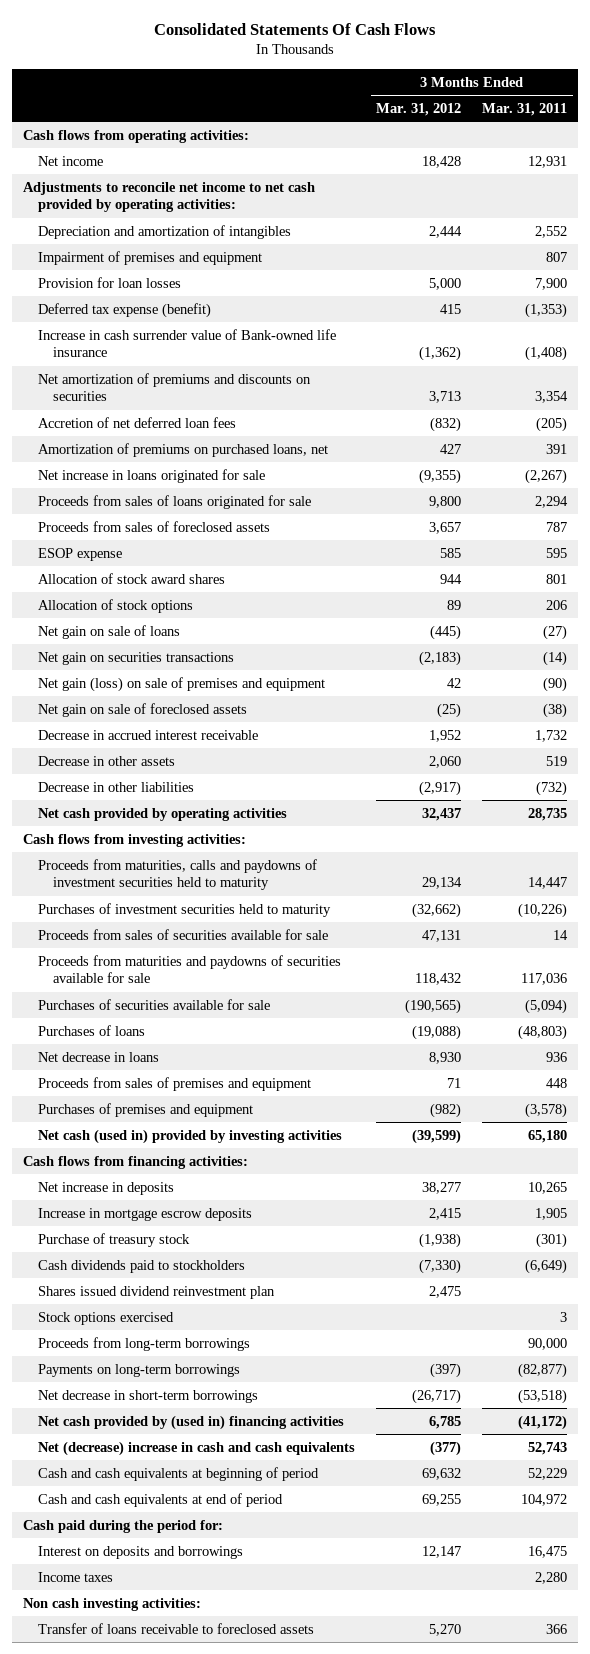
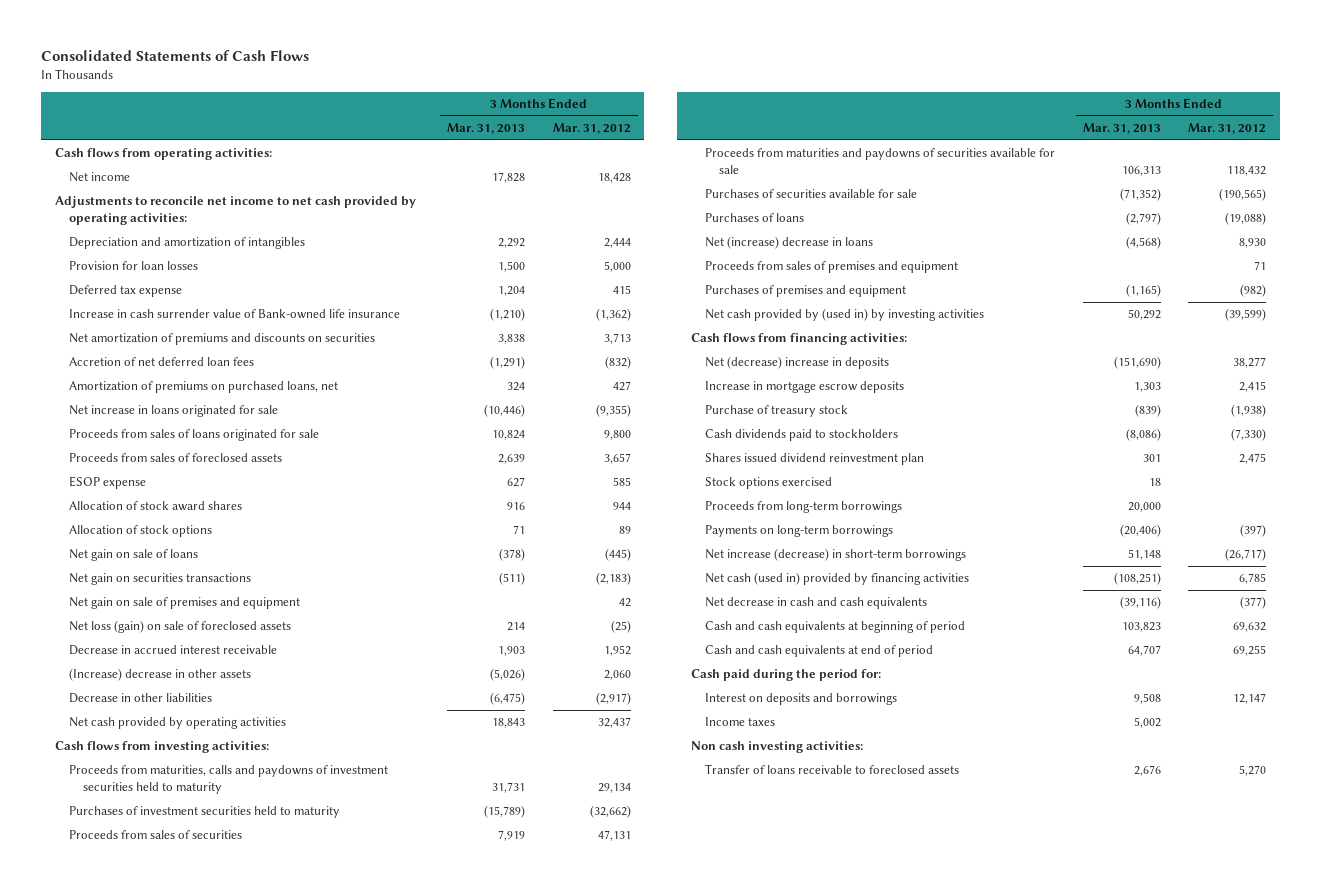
- Consolidated Statements Of Cash Flows
+ Consolidated Statements of Cash Flows
- | 3 Months Ended Mar. 31, 2012 | 3 Months Ended Mar. 31, 2011
+ | 3 Months Ended Mar. 31, 2013 | 3 Months Ended Mar. 31, 2012
- Impairment of premises and equipment | | 807
- Deferred tax expense (benefit) | 415 | (1,353)
+ Deferred tax expense | 1,204 | 415
- Net gain (loss) on sale of premises and equipment | 42 | (90)
- Net gain on sale of foreclosed assets | (25) | (38)
+ Net gain on sale of premises and equipment | | 42
+ Net loss (gain) on sale of foreclosed assets | 214 | (25)
- Decrease in other assets | 2,060 | 519
+ (Increase) decrease in other assets | (5,026) | 2,060
- Proceeds from sales of securities available for sale | 47,131 | 14
+ Proceeds from sales of securities | 7,919 | 47,131
- Net decrease in loans | 8,930 | 936
+ Net (increase) decrease in loans | (4,568) | 8,930
- Net cash (used in) provided by investing activities | (39,599) | 65,180
+ Net cash provided by (used in) by investing activities | 50,292 | (39,599)
- Net increase in deposits | 38,277 | 10,265
+ Net (decrease) increase in deposits | (151,690) | 38,277
- Net decrease in short-term borrowings | (26,717) | (53,518)
- Net cash provided by (used in) financing activities | 6,785 | (41,172)
- Net (decrease) increase in cash and cash equivalents | (377) | 52,743
+ Net increase (decrease) in short-term borrowings | 51,148 | (26,717)
+ Net cash (used in) provided by financing activities | (108,251) | 6,785
+ Net decrease in cash and cash equivalents | (39,116) | (377)

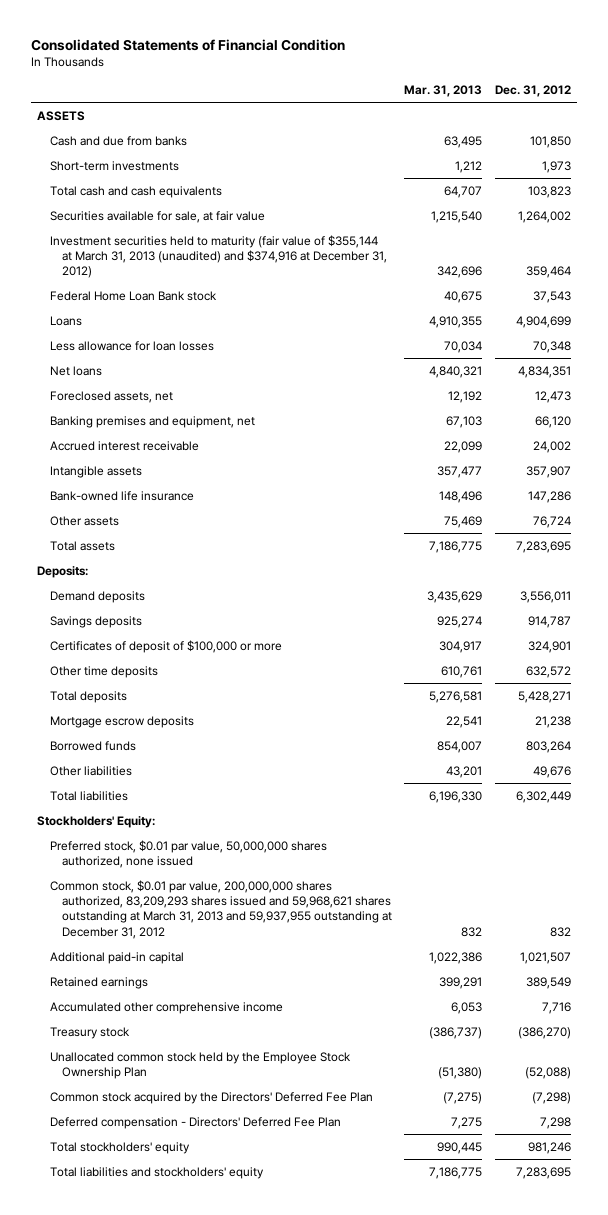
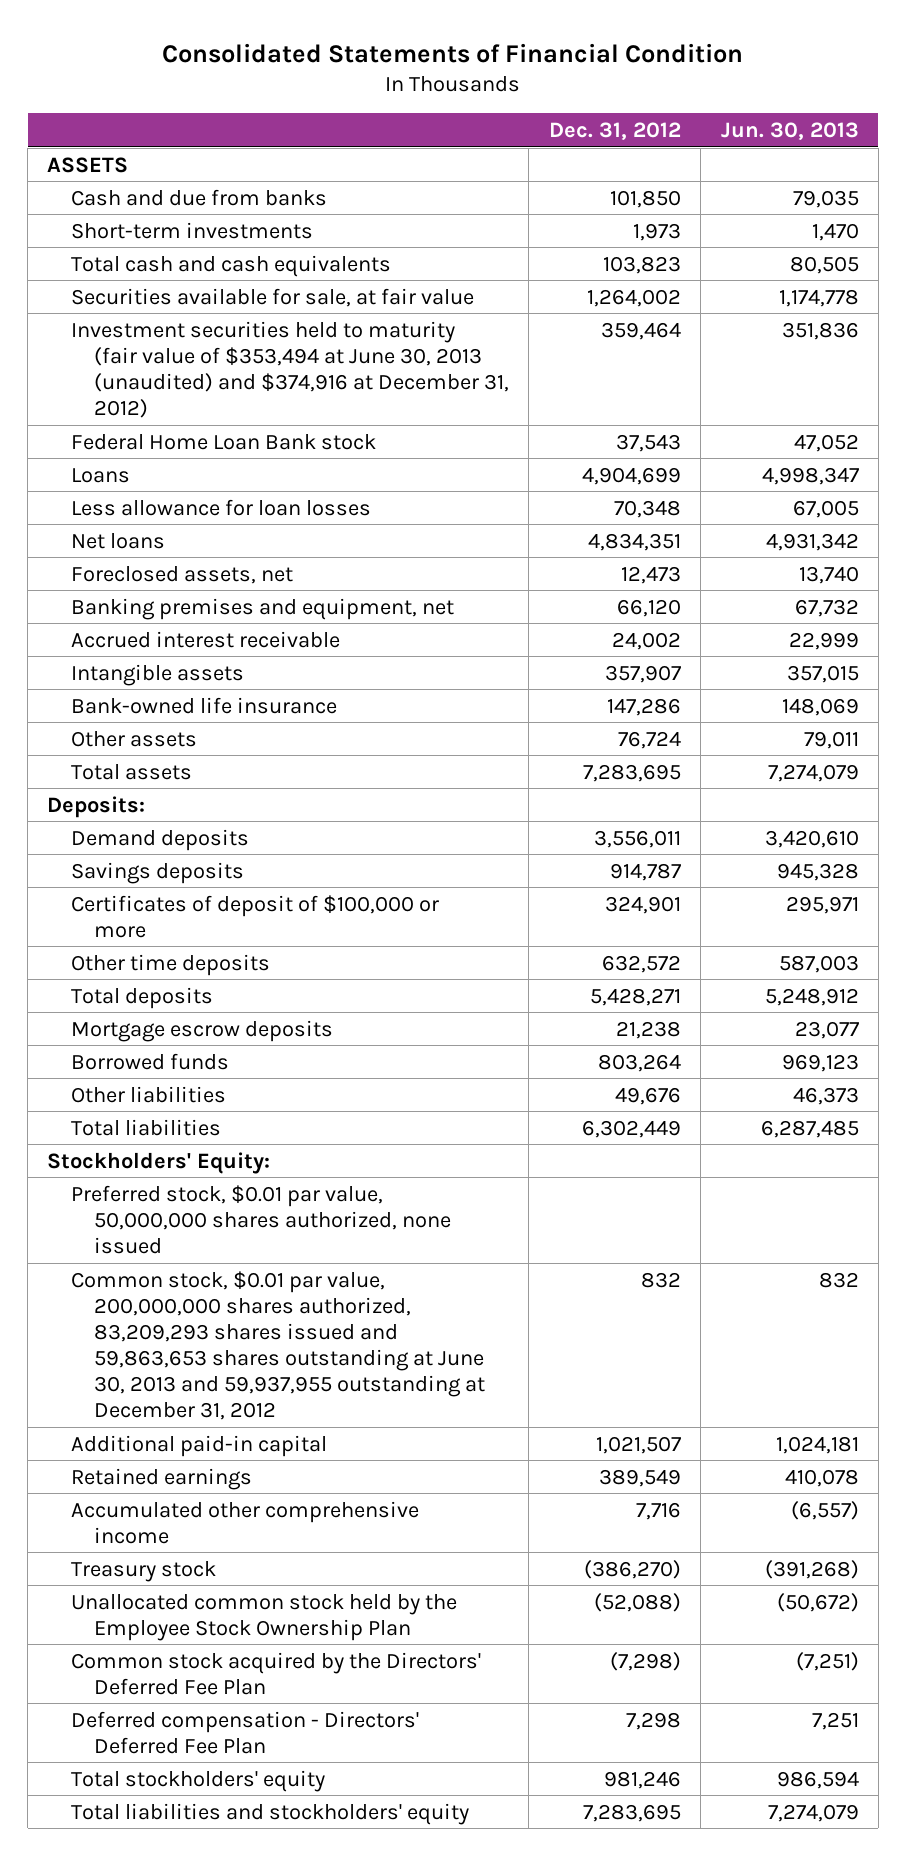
- | Mar. 31, 2013 | Dec. 31, 2012
+ | Dec. 31, 2012 | Jun. 30, 2013
- Investment securities held to maturity (fair value of $355,144 at March 31, 2013 (unaudited) and $374,916 at December 31, 2012) | 342,696 | 359,464
+ Investment securities held to maturity (fair value of $353,494 at June 30, 2013 (unaudited) and $374,916 at December 31, 2012) | 359,464 | 351,836
- Common stock, $0.01 par value, 200,000,000 shares authorized, 83,209,293 shares issued and 59,968,621 shares outstanding at March 31, 2013 and 59,937,955 outstanding at December 31, 2012 | 832 | 832
+ Common stock, $0.01 par value, 200,000,000 shares authorized, 83,209,293 shares issued and 59,863,653 shares outstanding at June 30, 2013 and 59,937,955 outstanding at December 31, 2012 | 832 | 832

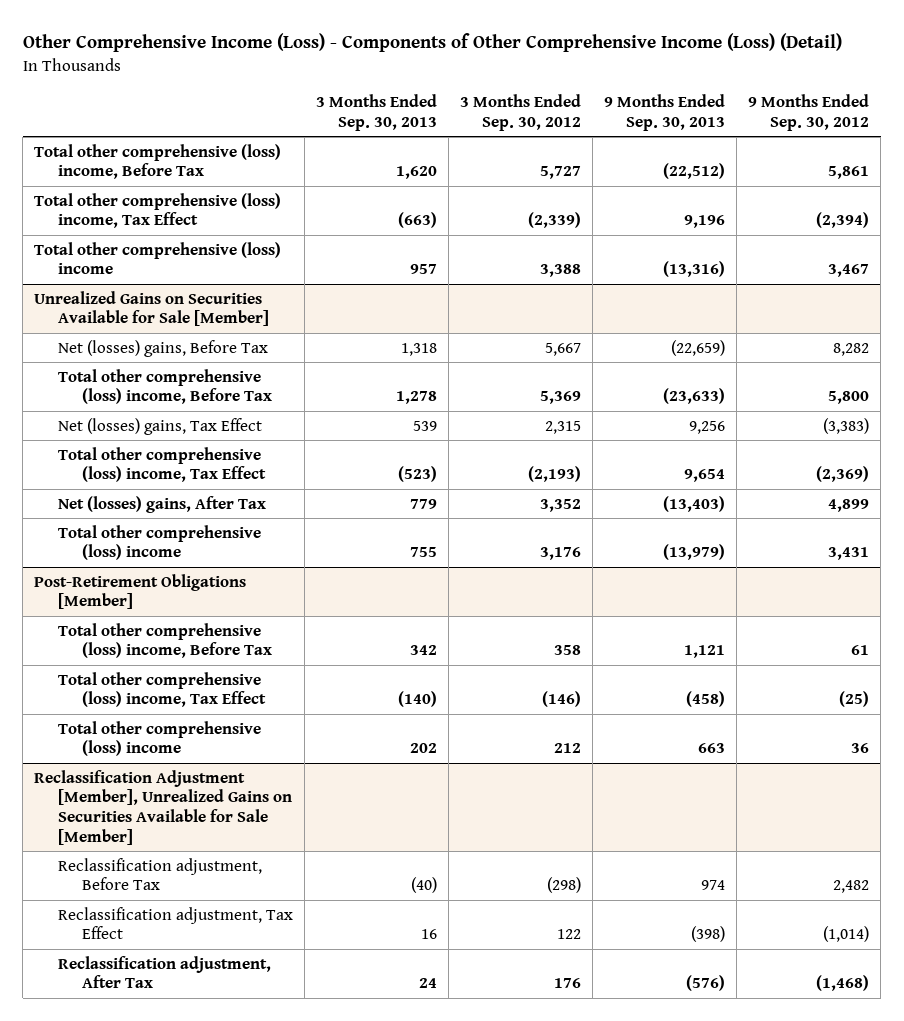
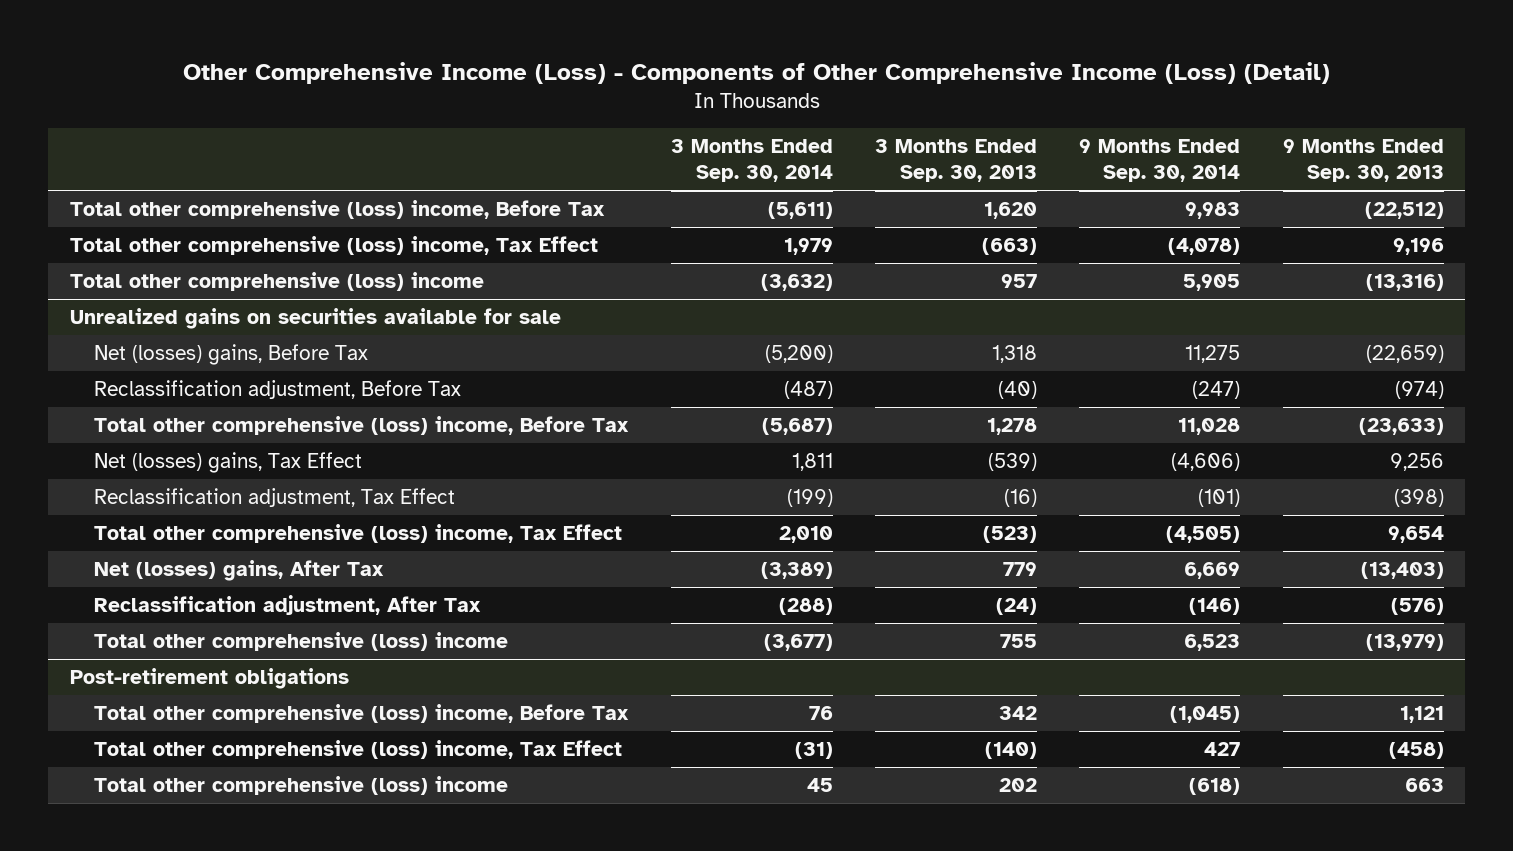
- | 3 Months Ended Sep. 30, 2013 | 3 Months Ended Sep. 30, 2012 | 9 Months Ended Sep. 30, 2013 | 9 Months Ended Sep. 30, 2012
+ | 3 Months Ended Sep. 30, 2014 | 3 Months Ended Sep. 30, 2013 | 9 Months Ended Sep. 30, 2014 | 9 Months Ended Sep. 30, 2013
- Unrealized Gains on Securities Available for Sale [Member]
+ Unrealized gains on securities available for sale
+ Reclassification adjustment, Before Tax | (487) | (40) | (247) | (974)
- Net (losses) gains, Tax Effect | 539 | 2,315 | 9,256 | (3,383)
+ Net (losses) gains, Tax Effect | 1,811 | (539) | (4,606) | 9,256
+ Reclassification adjustment, Tax Effect | (199) | (16) | (101) | (398)
+ Reclassification adjustment, After Tax | (288) | (24) | (146) | (576)
- Post-Retirement Obligations [Member]
+ Post-retirement obligations
- Reclassification Adjustment [Member], Unrealized Gains on Securities Available for Sale [Member]
- Reclassification adjustment, Before Tax | (40) | (298) | 974 | 2,482
- Reclassification adjustment, Tax Effect | 16 | 122 | (398) | (1,014)
- Reclassification adjustment, After Tax | 24 | 176 | (576) | (1,468)

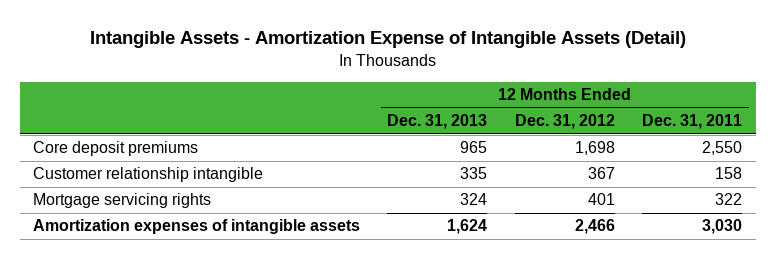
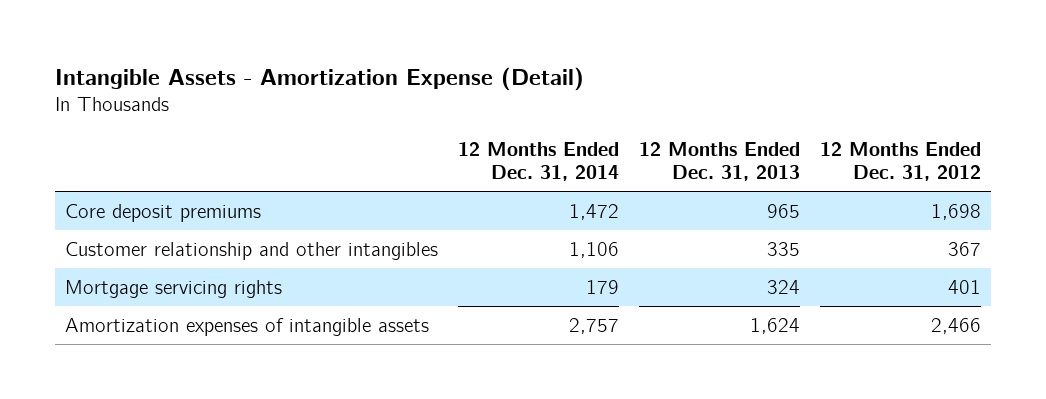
- Intangible Assets - Amortization Expense of Intangible Assets (Detail)
+ Intangible Assets - Amortization Expense (Detail)
- | 12 Months Ended Dec. 31, 2013 | 12 Months Ended Dec. 31, 2012 | 12 Months Ended Dec. 31, 2011
+ | 12 Months Ended Dec. 31, 2014 | 12 Months Ended Dec. 31, 2013 | 12 Months Ended Dec. 31, 2012
- Customer relationship intangible | 335 | 367 | 158
+ Customer relationship and other intangibles | 1,106 | 335 | 367

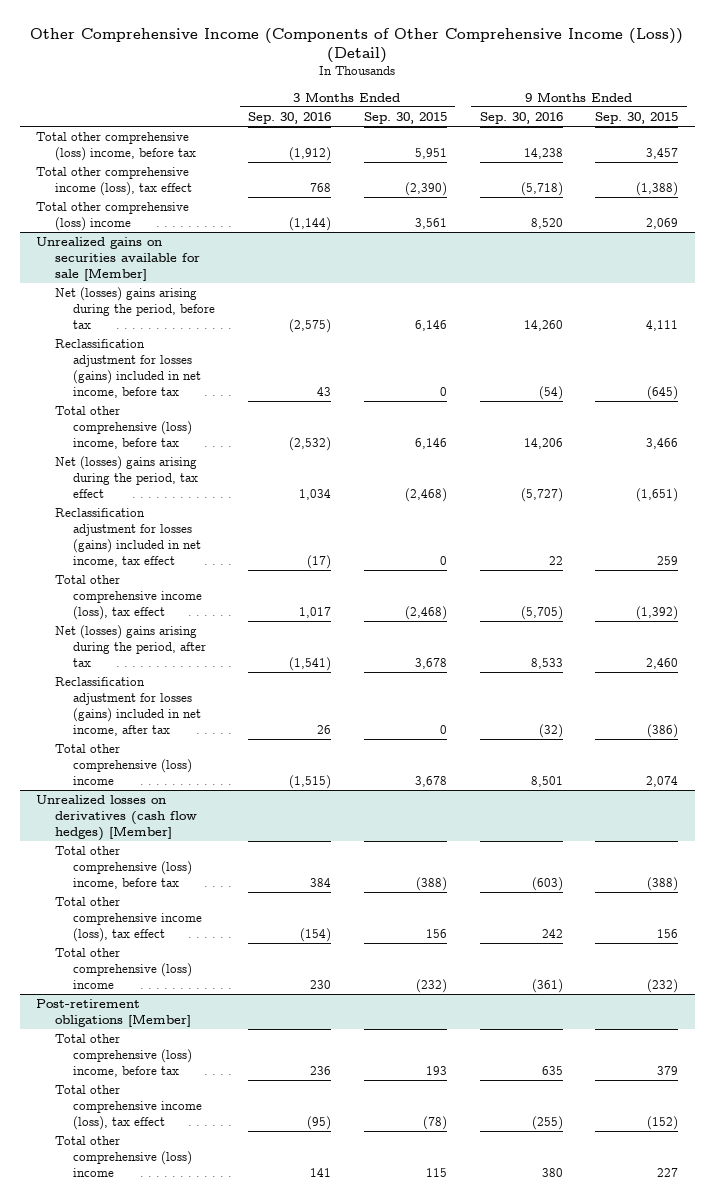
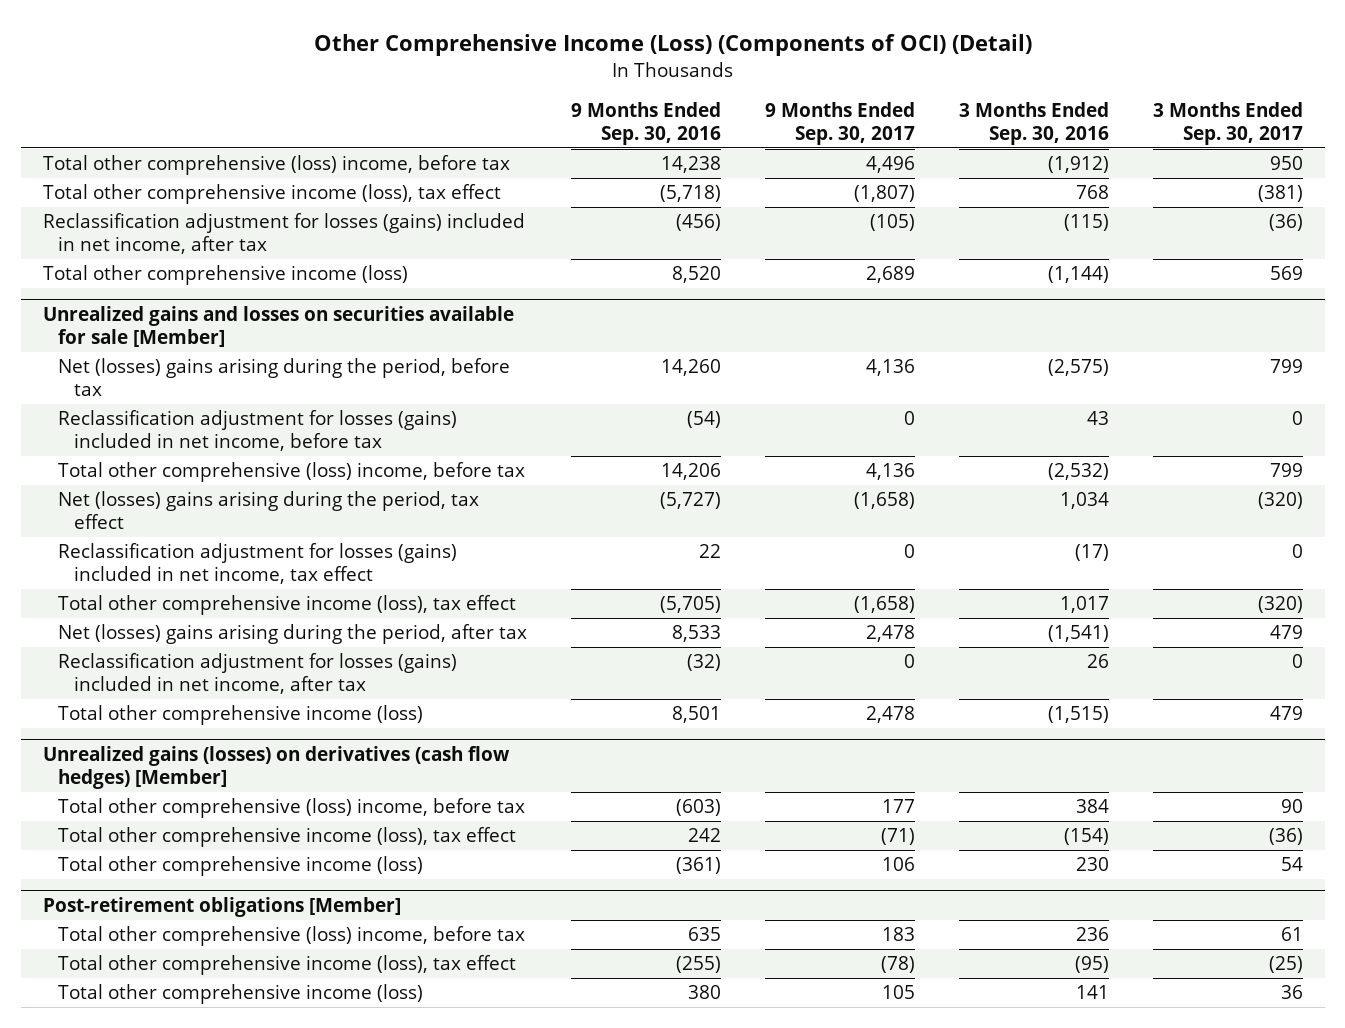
- Other Comprehensive Income (Components of Other Comprehensive Income (Loss)) (Detail)
+ Other Comprehensive Income (Loss) (Components of OCI) (Detail)
- | 3 Months Ended Sep. 30, 2016 | 3 Months Ended Sep. 30, 2015 | 9 Months Ended Sep. 30, 2016 | 9 Months Ended Sep. 30, 2015
+ | 9 Months Ended Sep. 30, 2016 | 9 Months Ended Sep. 30, 2017 | 3 Months Ended Sep. 30, 2016 | 3 Months Ended Sep. 30, 2017
- Total other comprehensive (loss) income | (1,144) | 3,561 | 8,520 | 2,069
- Unrealized gains on securities available for sale [Member]
+ Reclassification adjustment for losses (gains) included in net income, after tax | (456) | (105) | (115) | (36)
+ Total other comprehensive income (loss) | 8,520 | 2,689 | (1,144) | 569
+ Unrealized gains and losses on securities available for sale [Member]
- Total other comprehensive (loss) income | (1,515) | 3,678 | 8,501 | 2,074
- Unrealized losses on derivatives (cash flow hedges) [Member]
+ Total other comprehensive income (loss) | 8,501 | 2,478 | (1,515) | 479
+ Unrealized gains (losses) on derivatives (cash flow hedges) [Member]
- Total other comprehensive (loss) income | 230 | (232) | (361) | (232)
+ Total other comprehensive income (loss) | (361) | 106 | 230 | 54
@ Post-retirement obligations [Member]
- Total other comprehensive (loss) income | 141 | 115 | 380 | 227
+ Total other comprehensive income (loss) | 380 | 105 | 141 | 36

